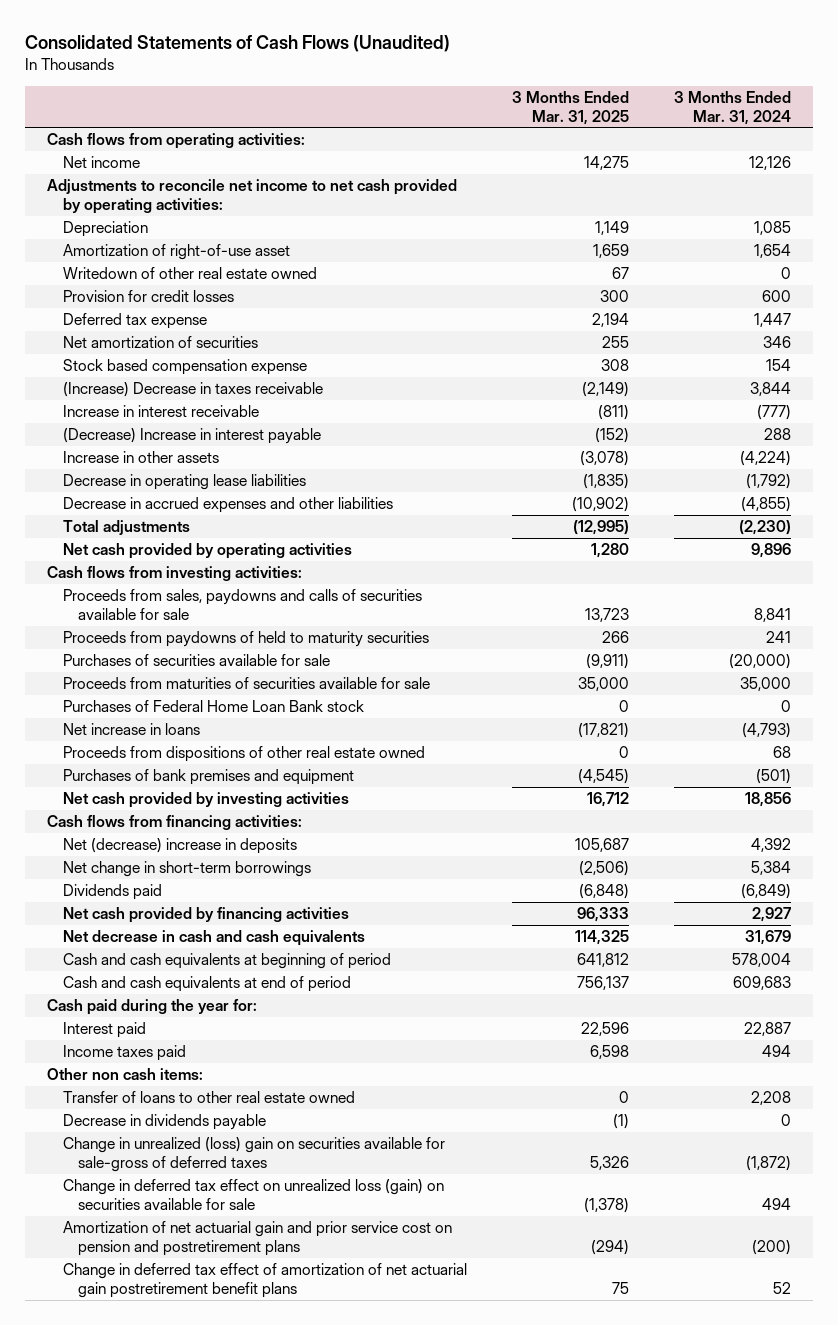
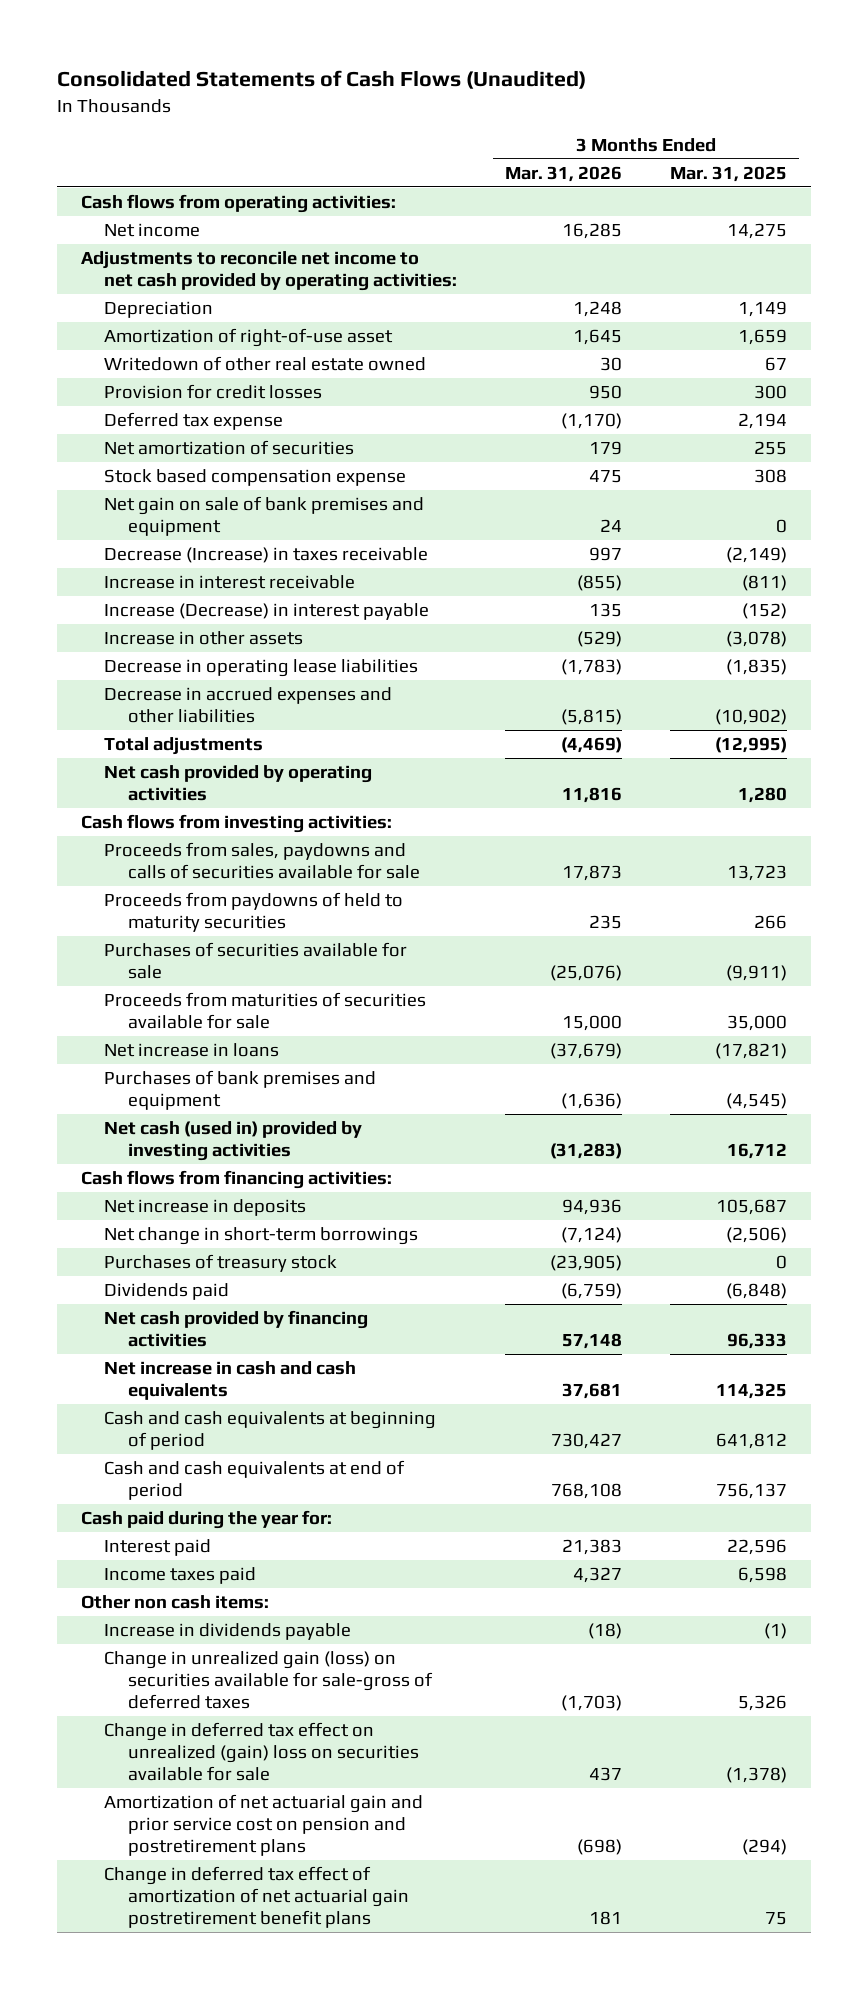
- | 3 Months Ended Mar. 31, 2025 | 3 Months Ended Mar. 31, 2024
+ | 3 Months Ended Mar. 31, 2026 | 3 Months Ended Mar. 31, 2025
- (Increase) Decrease in taxes receivable | (2,149) | 3,844
+ Net gain on sale of bank premises and equipment | 24 | 0
+ Decrease (Increase) in taxes receivable | 997 | (2,149)
- (Decrease) Increase in interest payable | (152) | 288
+ Increase (Decrease) in interest payable | 135 | (152)
- Purchases of Federal Home Loan Bank stock | 0 | 0
- Proceeds from dispositions of other real estate owned | 0 | 68
- Net cash provided by investing activities | 16,712 | 18,856
+ Net cash (used in) provided by investing activities | (31,283) | 16,712
- Net (decrease) increase in deposits | 105,687 | 4,392
+ Net increase in deposits | 94,936 | 105,687
+ Purchases of treasury stock | (23,905) | 0
- Net decrease in cash and cash equivalents | 114,325 | 31,679
+ Net increase in cash and cash equivalents | 37,681 | 114,325
- Transfer of loans to other real estate owned | 0 | 2,208
- Decrease in dividends payable | (1) | 0
- Change in unrealized (loss) gain on securities available for sale-gross of deferred taxes | 5,326 | (1,872)
- Change in deferred tax effect on unrealized loss (gain) on securities available for sale | (1,378) | 494
+ Increase in dividends payable | (18) | (1)
+ Change in unrealized gain (loss) on securities available for sale-gross of deferred taxes | (1,703) | 5,326
+ Change in deferred tax effect on unrealized (gain) loss on securities available for sale | 437 | (1,378)

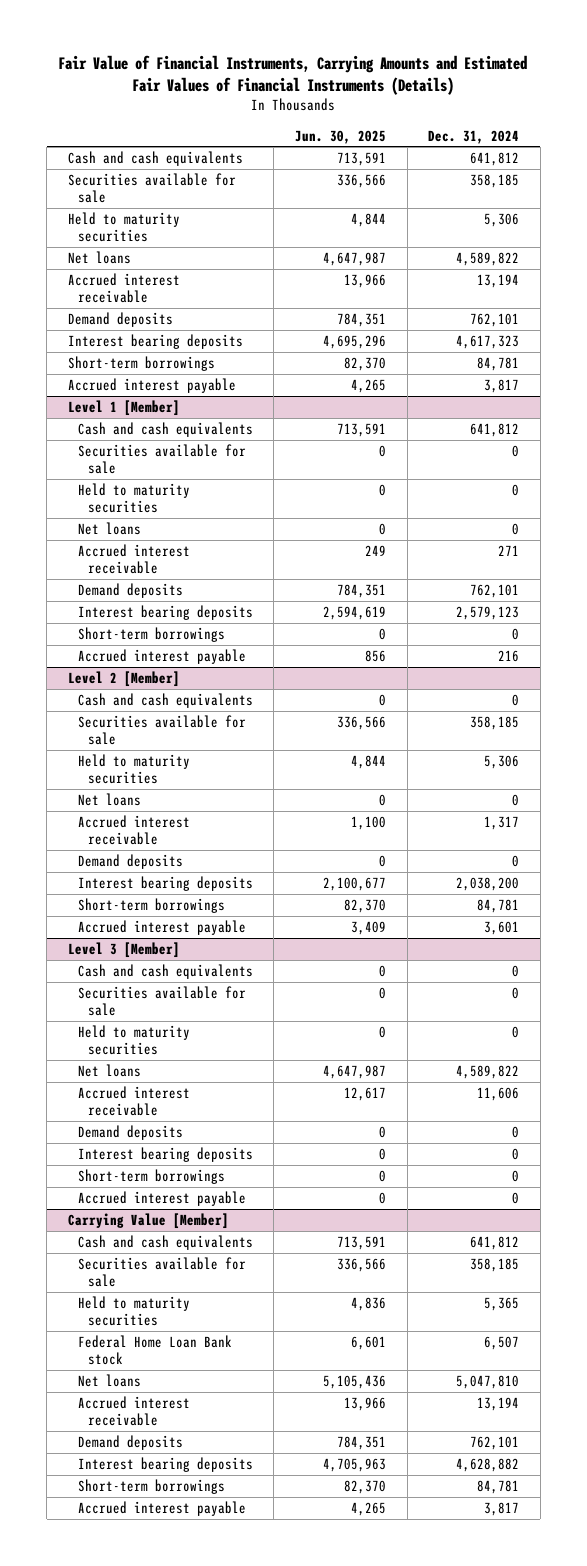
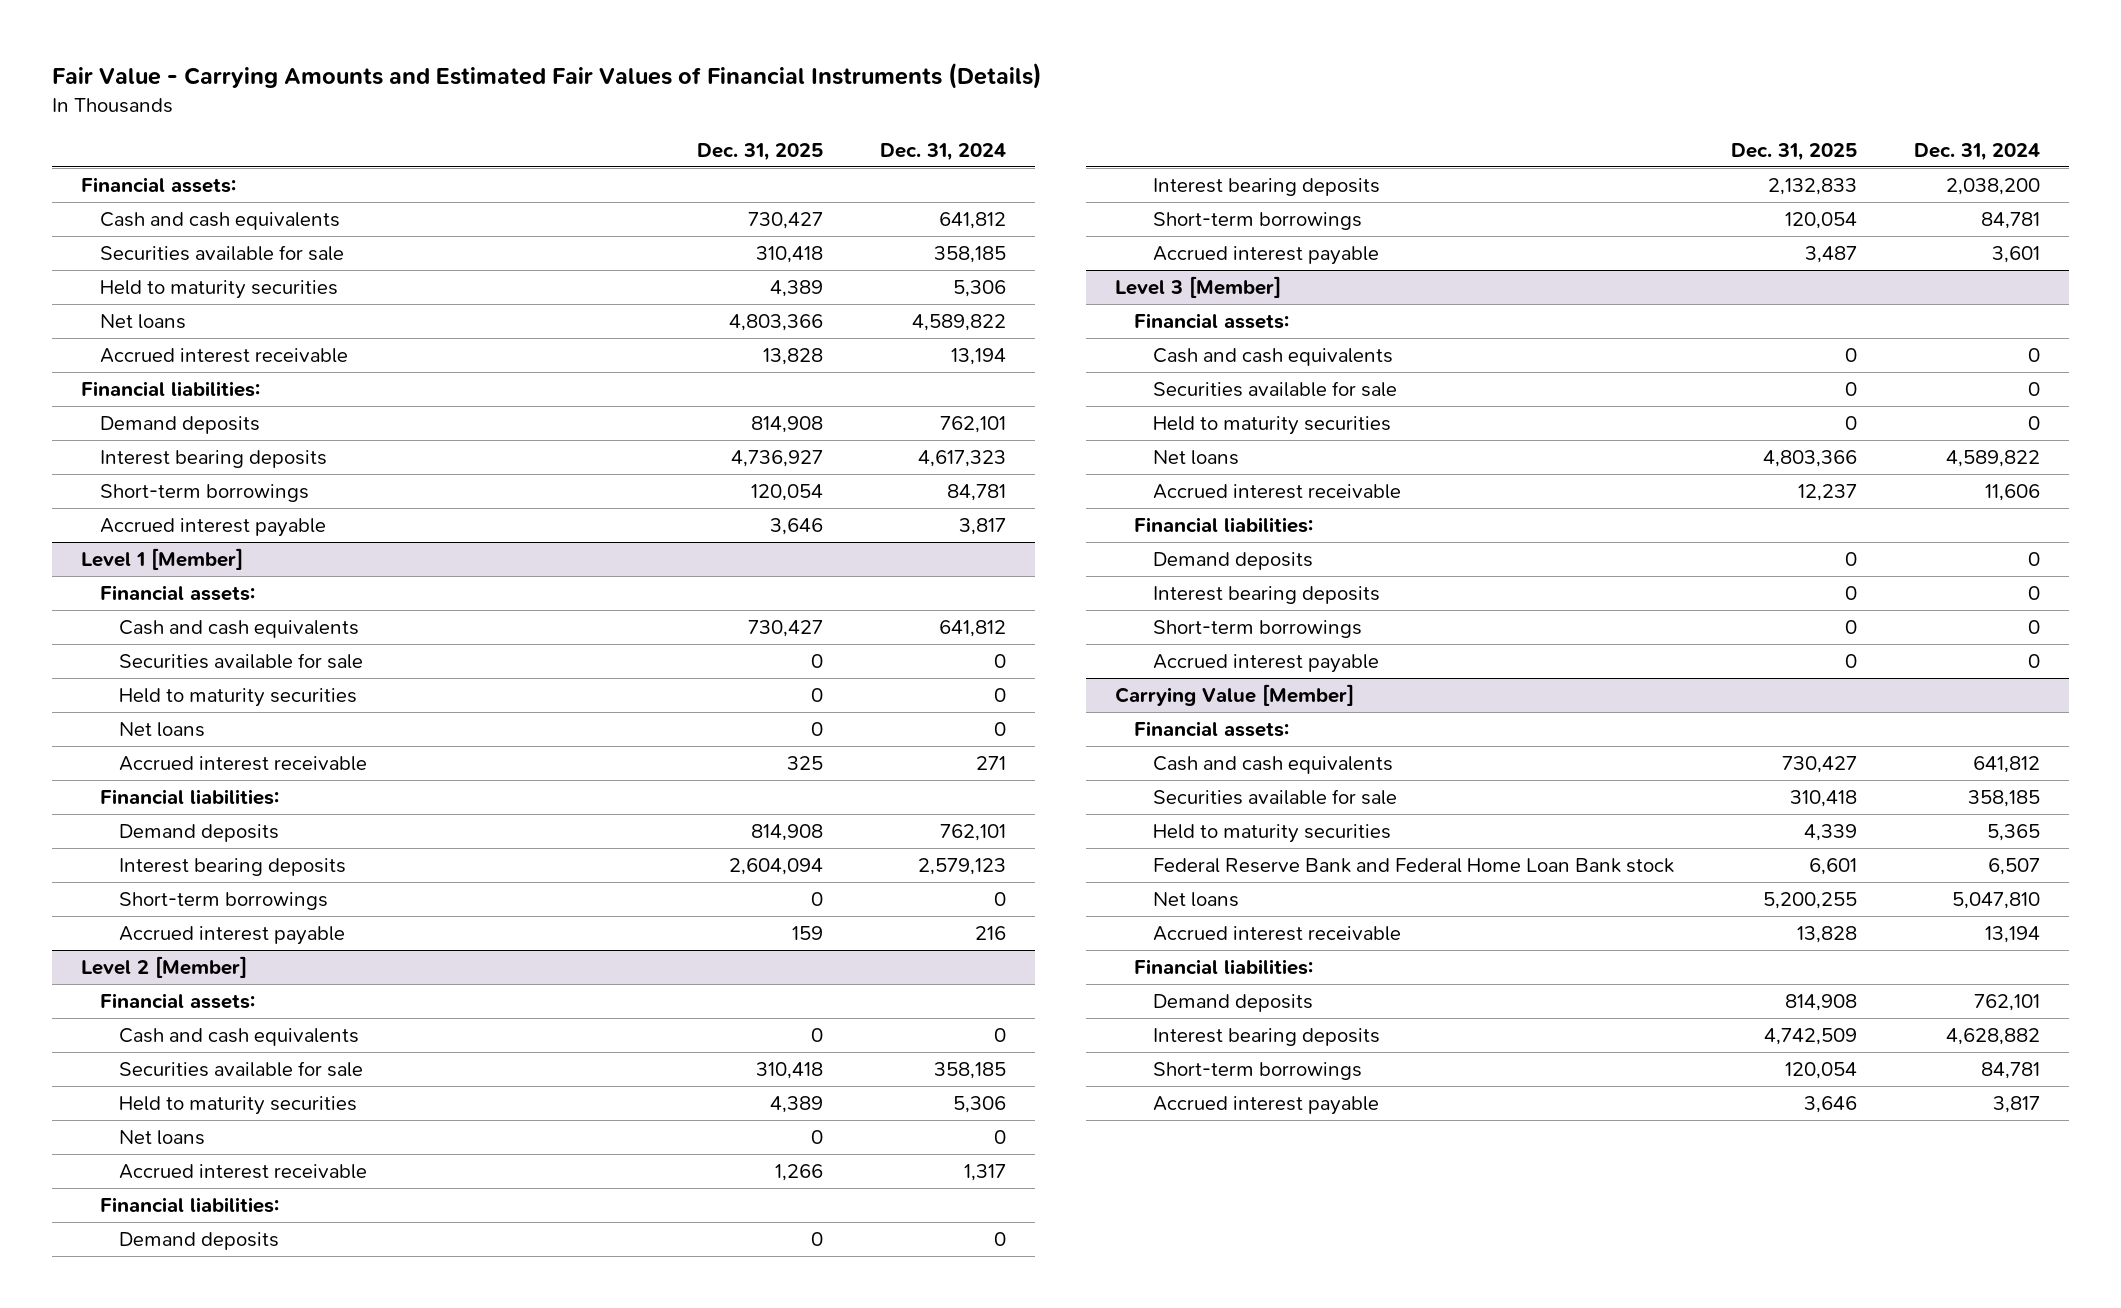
- Fair Value of Financial Instruments, Carrying Amounts and Estimated Fair Values of Financial Instruments (Details)
+ Fair Value - Carrying Amounts and Estimated Fair Values of Financial Instruments (Details)
- | Jun. 30, 2025 | Dec. 31, 2024
+ | Dec. 31, 2025 | Dec. 31, 2024
+ Financial assets:
+ Financial liabilities:
@ Level 1 [Member]
+ Financial assets:
+ Financial liabilities:
@ Level 2 [Member]
+ Financial assets:
+ Financial liabilities:
@ Level 3 [Member]
+ Financial assets:
+ Financial liabilities:
@ Carrying Value [Member]
+ Financial assets:
- Federal Home Loan Bank stock | 6,601 | 6,507
+ Federal Reserve Bank and Federal Home Loan Bank stock | 6,601 | 6,507
+ Financial liabilities:

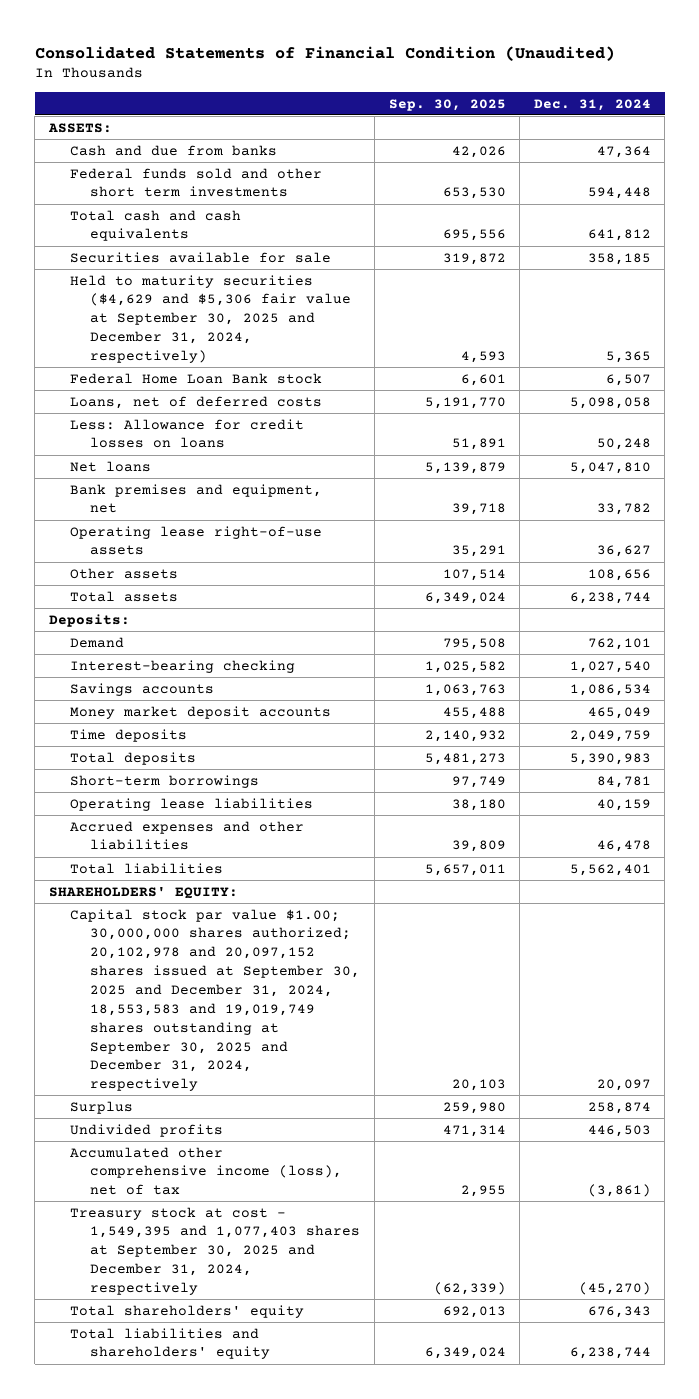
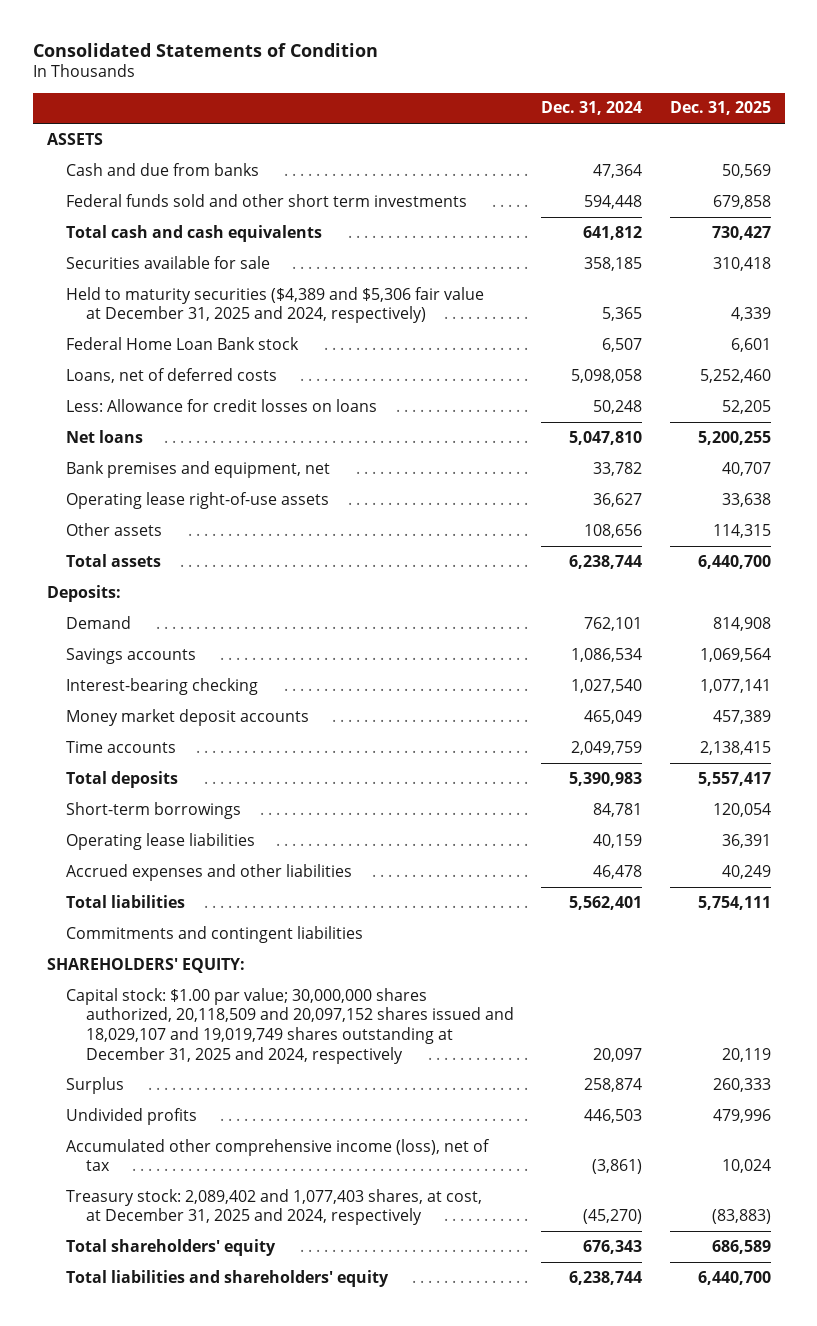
- Consolidated Statements of Financial Condition (Unaudited)
+ Consolidated Statements of Condition
- | Sep. 30, 2025 | Dec. 31, 2024
+ | Dec. 31, 2024 | Dec. 31, 2025
- ASSETS:
+ ASSETS
- Held to maturity securities ($4,629 and $5,306 fair value at September 30, 2025 and December 31, 2024, respectively) | 4,593 | 5,365
+ Held to maturity securities ($4,389 and $5,306 fair value at December 31, 2025 and 2024, respectively) | 5,365 | 4,339
moved down: Interest-bearing checking | 1,027,540 | 1,077,141
- Time deposits | 2,140,932 | 2,049,759
+ Time accounts | 2,049,759 | 2,138,415
+ Commitments and contingent liabilities
- Capital stock par value $1.00; 30,000,000 shares authorized; 20,102,978 and 20,097,152 shares issued at September 30, 2025 and December 31, 2024, 18,553,583 and 19,019,749 shares outstanding at September 30, 2025 and December 31, 2024, respectively | 20,103 | 20,097
+ Capital stock: $1.00 par value; 30,000,000 shares authorized, 20,118,509 and 20,097,152 shares issued and 18,029,107 and 19,019,749 shares outstanding at December 31, 2025 and 2024, respectively | 20,097 | 20,119
- Treasury stock at cost - 1,549,395 and 1,077,403 shares at September 30, 2025 and December 31, 2024, respectively | (62,339) | (45,270)
+ Treasury stock: 2,089,402 and 1,077,403 shares, at cost, at December 31, 2025 and 2024, respectively | (45,270) | (83,883)

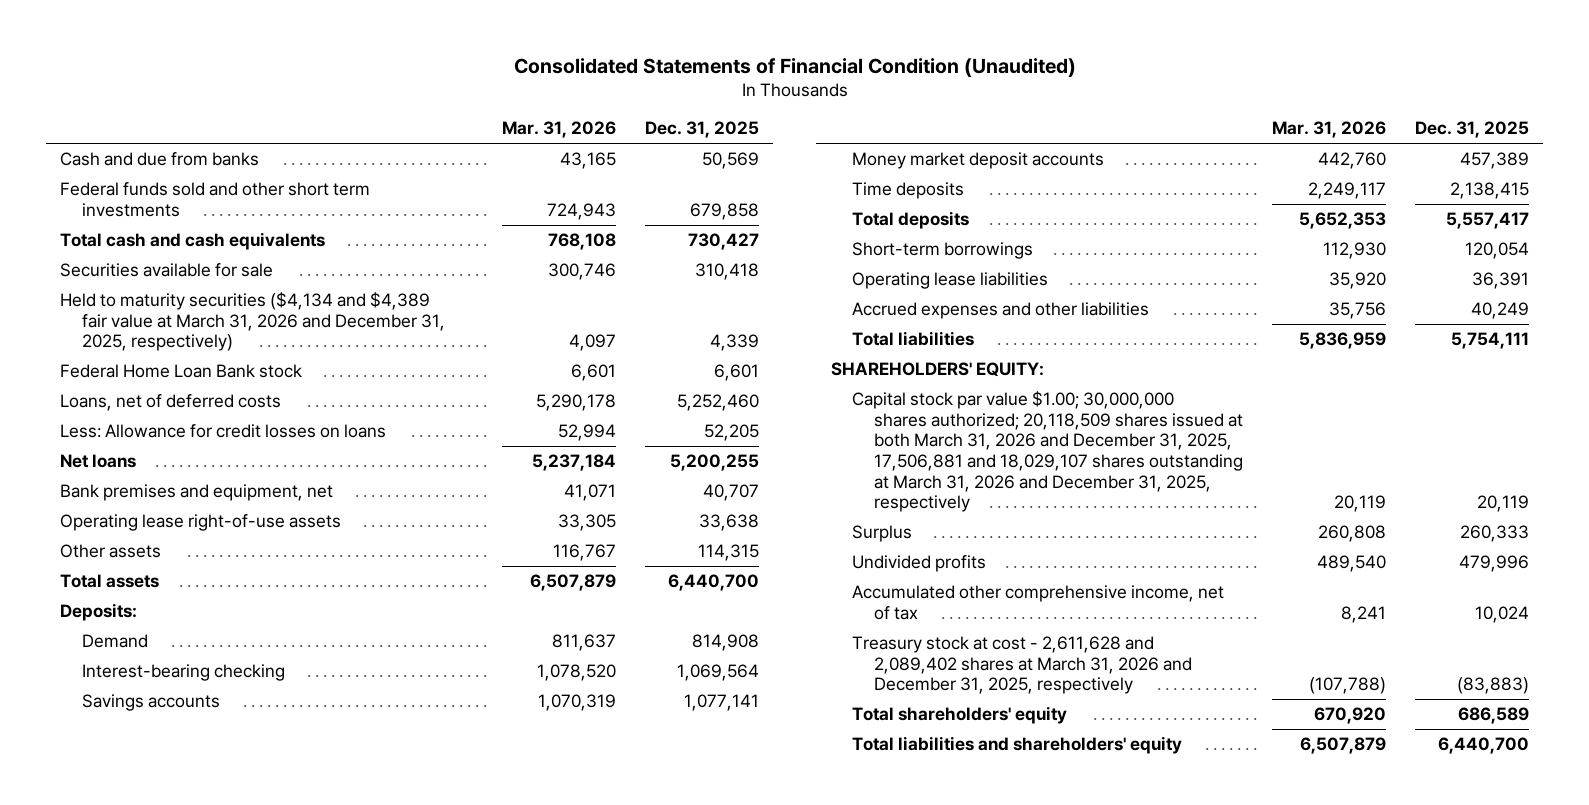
- Consolidated Statements of Condition
+ Consolidated Statements of Financial Condition (Unaudited)
- | Dec. 31, 2024 | Dec. 31, 2025
+ | Mar. 31, 2026 | Dec. 31, 2025
- ASSETS
- Held to maturity securities ($4,389 and $5,306 fair value at December 31, 2025 and 2024, respectively) | 5,365 | 4,339
+ Held to maturity securities ($4,134 and $4,389 fair value at March 31, 2026 and December 31, 2025, respectively) | 4,097 | 4,339
- Savings accounts | 1,086,534 | 1,069,564
- Interest-bearing checking | 1,027,540 | 1,077,141
+ Interest-bearing checking | 1,078,520 | 1,069,564
+ Savings accounts | 1,070,319 | 1,077,141
- Time accounts | 2,049,759 | 2,138,415
+ Time deposits | 2,249,117 | 2,138,415
- Commitments and contingent liabilities
- Capital stock: $1.00 par value; 30,000,000 shares authorized, 20,118,509 and 20,097,152 shares issued and 18,029,107 and 19,019,749 shares outstanding at December 31, 2025 and 2024, respectively | 20,097 | 20,119
+ Capital stock par value $1.00; 30,000,000 shares authorized; 20,118,509 shares issued at both March 31, 2026 and December 31, 2025, 17,506,881 and 18,029,107 shares outstanding at March 31, 2026 and December 31, 2025, respectively | 20,119 | 20,119
- Accumulated other comprehensive income (loss), net of tax | (3,861) | 10,024
- Treasury stock: 2,089,402 and 1,077,403 shares, at cost, at December 31, 2025 and 2024, respectively | (45,270) | (83,883)
+ Accumulated other comprehensive income, net of tax | 8,241 | 10,024
+ Treasury stock at cost - 2,611,628 and 2,089,402 shares at March 31, 2026 and December 31, 2025, respectively | (107,788) | (83,883)

